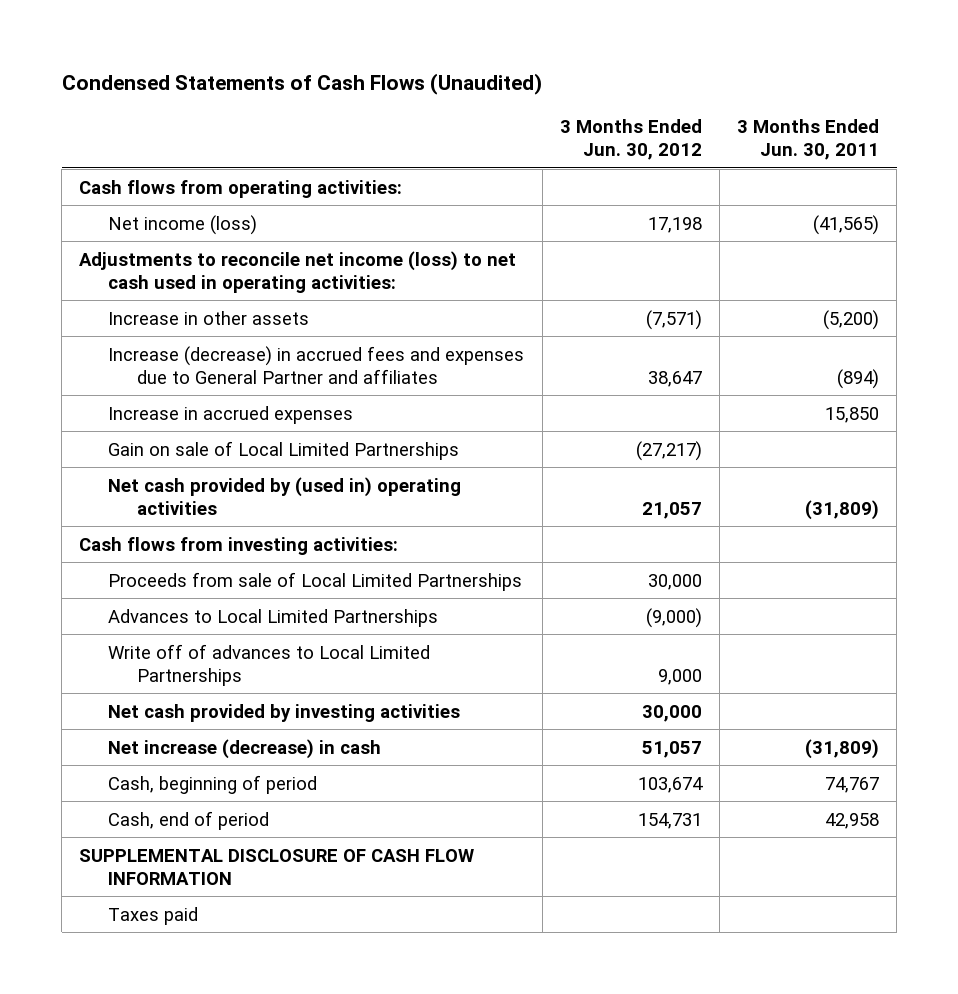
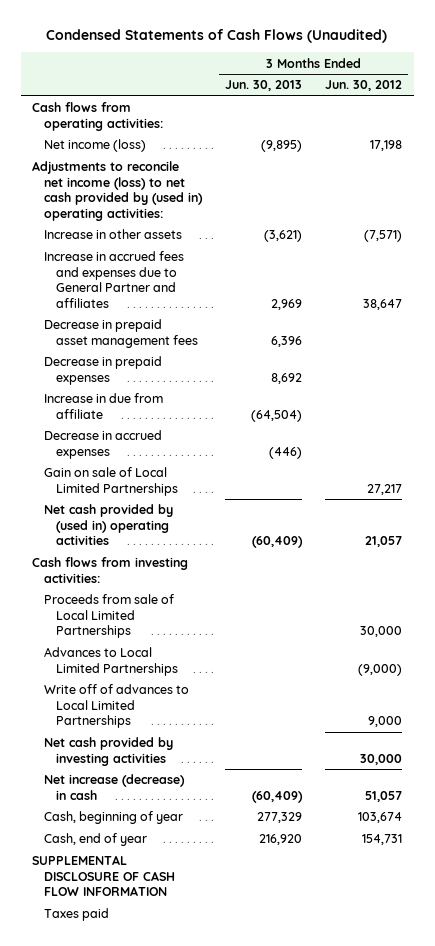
- | 3 Months Ended Jun. 30, 2012 | 3 Months Ended Jun. 30, 2011
+ | 3 Months Ended Jun. 30, 2013 | 3 Months Ended Jun. 30, 2012
- Adjustments to reconcile net income (loss) to net cash used in operating activities:
+ Adjustments to reconcile net income (loss) to net cash provided by (used in) operating activities:
- Increase (decrease) in accrued fees and expenses due to General Partner and affiliates | 38,647 | (894)
- Increase in accrued expenses | | 15,850
- Gain on sale of Local Limited Partnerships | (27,217) |
+ Increase in accrued fees and expenses due to General Partner and affiliates | 2,969 | 38,647
+ Decrease in prepaid asset management fees | 6,396 |
+ Decrease in prepaid expenses | 8,692 |
+ Increase in due from affiliate | (64,504) |
+ Decrease in accrued expenses | (446) |
+ Gain on sale of Local Limited Partnerships | | 27,217
- Cash, beginning of period | 103,674 | 74,767
- Cash, end of period | 154,731 | 42,958
+ Cash, beginning of year | 277,329 | 103,674
+ Cash, end of year | 216,920 | 154,731

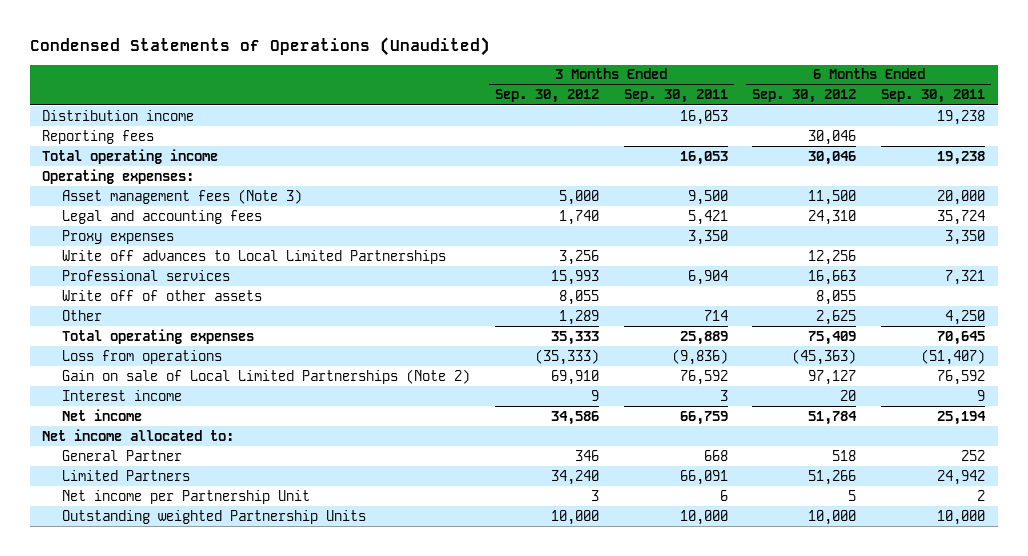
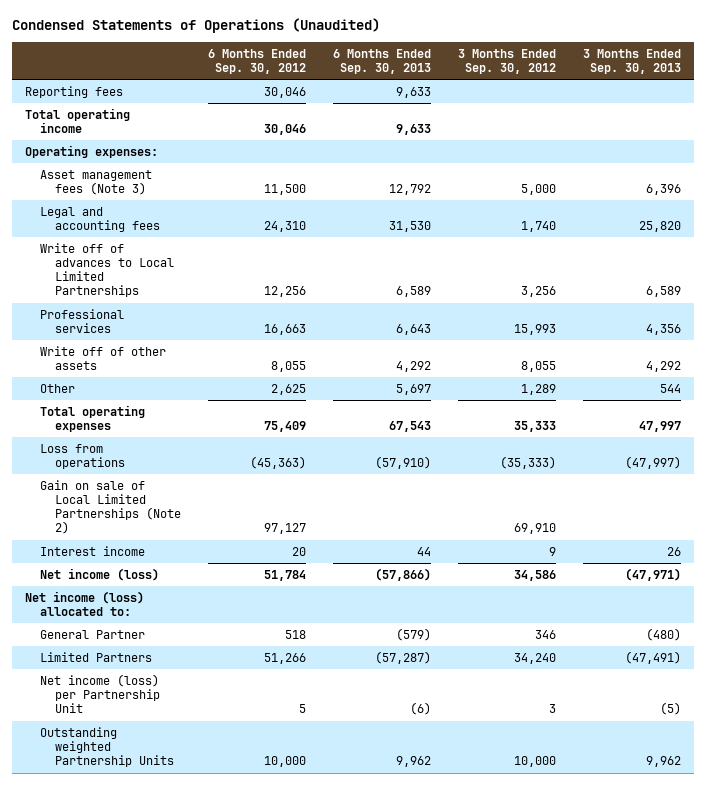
- | 3 Months Ended Sep. 30, 2012 | 3 Months Ended Sep. 30, 2011 | 6 Months Ended Sep. 30, 2012 | 6 Months Ended Sep. 30, 2011
+ | 6 Months Ended Sep. 30, 2012 | 6 Months Ended Sep. 30, 2013 | 3 Months Ended Sep. 30, 2012 | 3 Months Ended Sep. 30, 2013
- Distribution income | | 16,053 | | 19,238
- Proxy expenses | | 3,350 | | 3,350
- Write off advances to Local Limited Partnerships | 3,256 | | 12,256 |
+ Write off of advances to Local Limited Partnerships | 12,256 | 6,589 | 3,256 | 6,589
- Net income | 34,586 | 66,759 | 51,784 | 25,194
- Net income allocated to:
+ Net income (loss) | 51,784 | (57,866) | 34,586 | (47,971)
+ Net income (loss) allocated to:
- Net income per Partnership Unit | 3 | 6 | 5 | 2
+ Net income (loss) per Partnership Unit | 5 | (6) | 3 | (5)

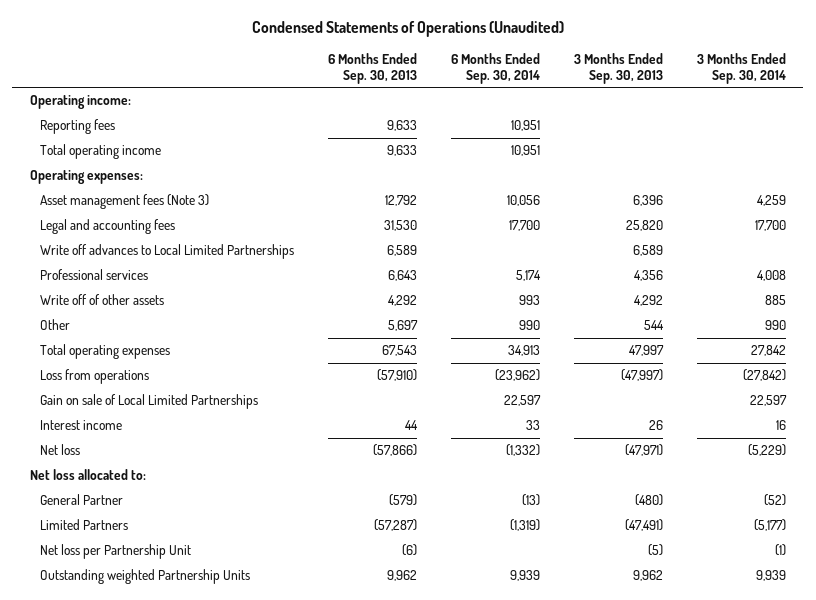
- | 6 Months Ended Sep. 30, 2012 | 6 Months Ended Sep. 30, 2013 | 3 Months Ended Sep. 30, 2012 | 3 Months Ended Sep. 30, 2013
+ | 6 Months Ended Sep. 30, 2013 | 6 Months Ended Sep. 30, 2014 | 3 Months Ended Sep. 30, 2013 | 3 Months Ended Sep. 30, 2014
+ Operating income:
- Write off of advances to Local Limited Partnerships | 12,256 | 6,589 | 3,256 | 6,589
+ Write off advances to Local Limited Partnerships | 6,589 | | 6,589 |
- Gain on sale of Local Limited Partnerships (Note 2) | 97,127 | | 69,910 |
+ Gain on sale of Local Limited Partnerships | | 22,597 | | 22,597
- Net income (loss) | 51,784 | (57,866) | 34,586 | (47,971)
- Net income (loss) allocated to:
+ Net loss | (57,866) | (1,332) | (47,971) | (5,229)
+ Net loss allocated to:
- Net income (loss) per Partnership Unit | 5 | (6) | 3 | (5)
+ Net loss per Partnership Unit | (6) | | (5) | (1)

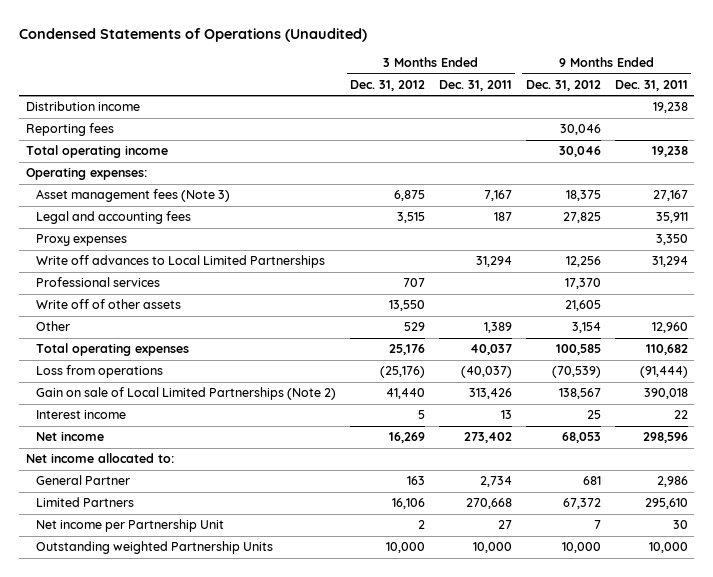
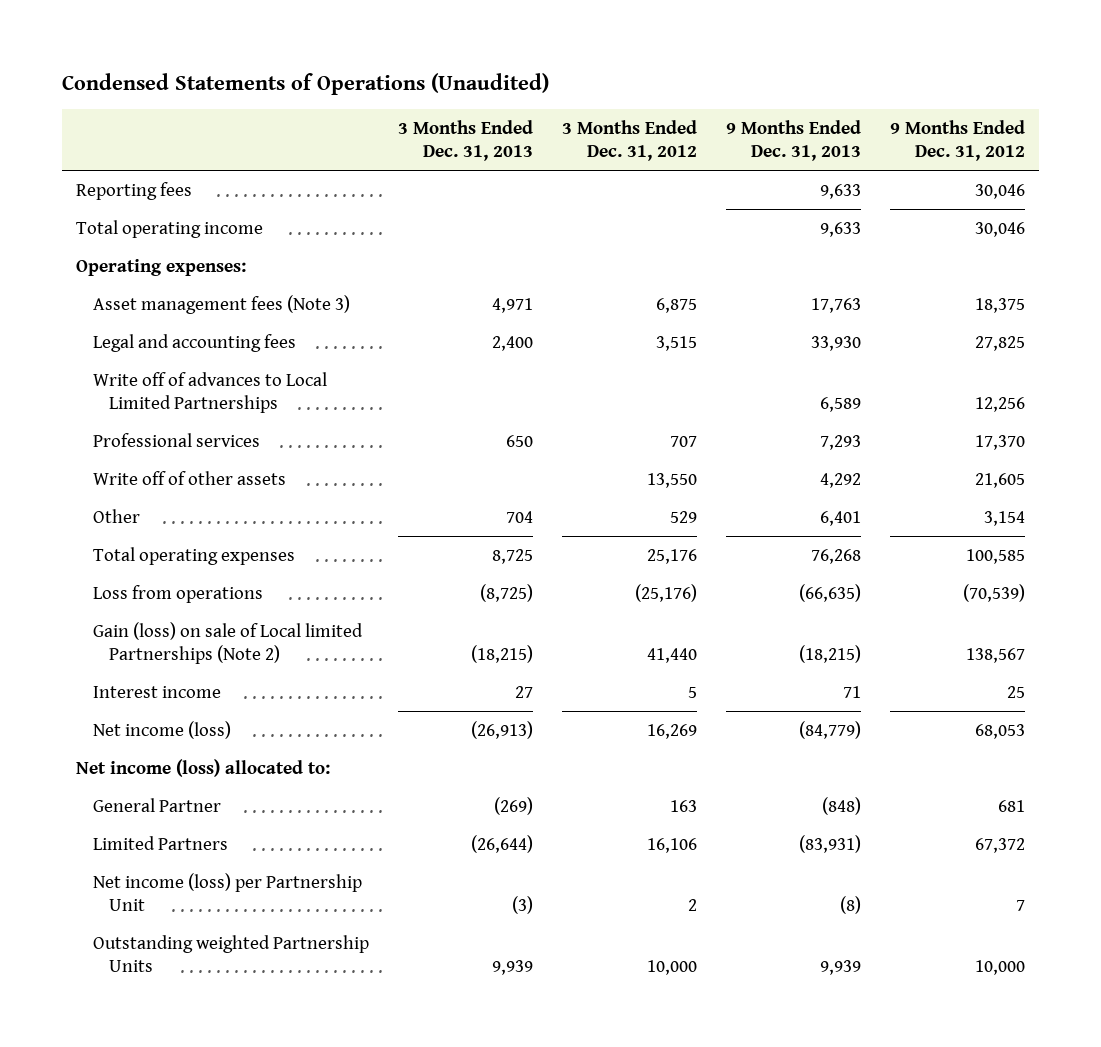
- | 3 Months Ended Dec. 31, 2012 | 3 Months Ended Dec. 31, 2011 | 9 Months Ended Dec. 31, 2012 | 9 Months Ended Dec. 31, 2011
+ | 3 Months Ended Dec. 31, 2013 | 3 Months Ended Dec. 31, 2012 | 9 Months Ended Dec. 31, 2013 | 9 Months Ended Dec. 31, 2012
- Distribution income | | | | 19,238
- Proxy expenses | | | | 3,350
- Write off advances to Local Limited Partnerships | | 31,294 | 12,256 | 31,294
+ Write off of advances to Local Limited Partnerships | | | 6,589 | 12,256
- Gain on sale of Local Limited Partnerships (Note 2) | 41,440 | 313,426 | 138,567 | 390,018
+ Gain (loss) on sale of Local limited Partnerships (Note 2) | (18,215) | 41,440 | (18,215) | 138,567
- Net income | 16,269 | 273,402 | 68,053 | 298,596
- Net income allocated to:
+ Net income (loss) | (26,913) | 16,269 | (84,779) | 68,053
+ Net income (loss) allocated to:
- Net income per Partnership Unit | 2 | 27 | 7 | 30
+ Net income (loss) per Partnership Unit | (3) | 2 | (8) | 7

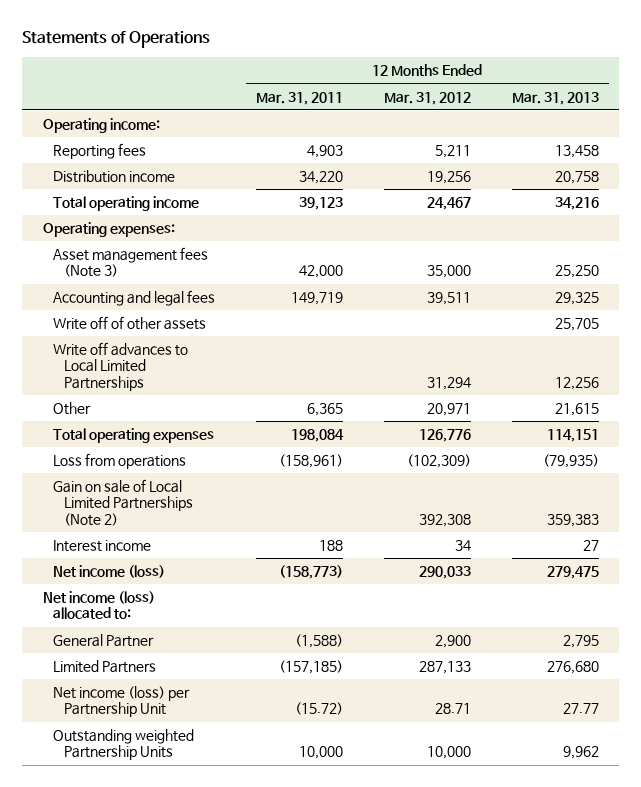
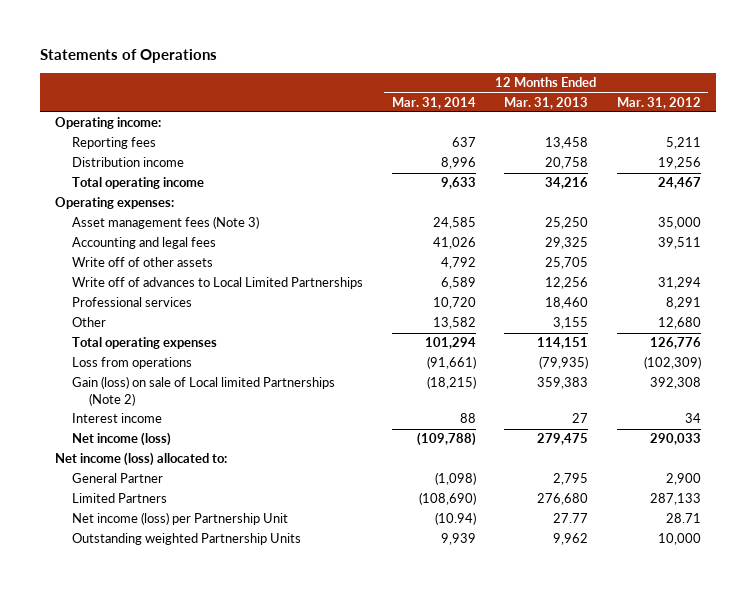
- | 12 Months Ended Mar. 31, 2011 | 12 Months Ended Mar. 31, 2012 | 12 Months Ended Mar. 31, 2013
+ | 12 Months Ended Mar. 31, 2014 | 12 Months Ended Mar. 31, 2013 | 12 Months Ended Mar. 31, 2012
- Write off advances to Local Limited Partnerships | | 31,294 | 12,256
- Other | 6,365 | 20,971 | 21,615
+ Write off of advances to Local Limited Partnerships | 6,589 | 12,256 | 31,294
+ Professional services | 10,720 | 18,460 | 8,291
+ Other | 13,582 | 3,155 | 12,680
- Gain on sale of Local Limited Partnerships (Note 2) | | 392,308 | 359,383
+ Gain (loss) on sale of Local limited Partnerships (Note 2) | (18,215) | 359,383 | 392,308

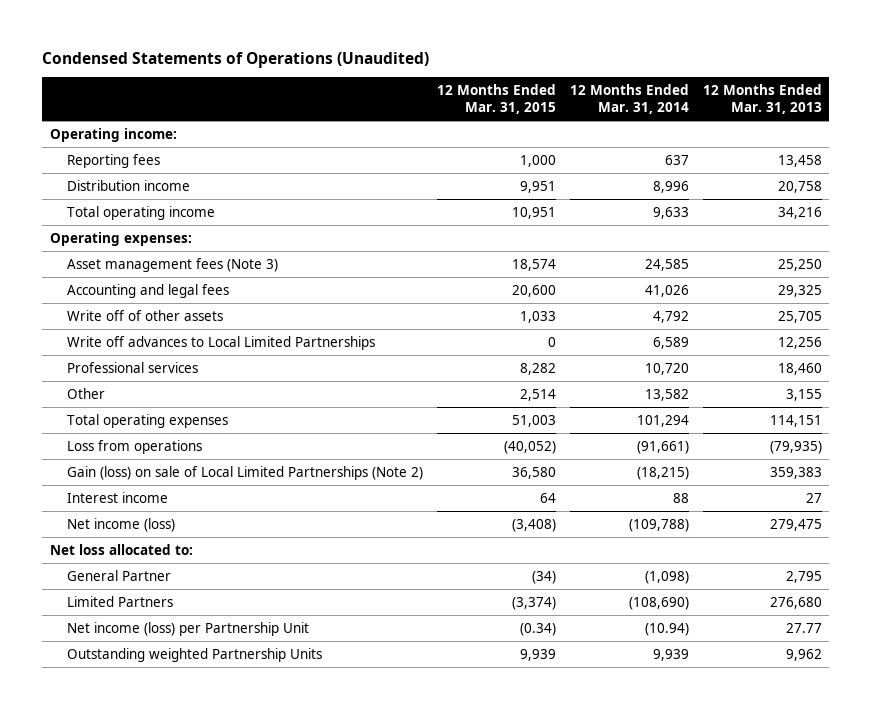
- Statements of Operations
+ Condensed Statements of Operations (Unaudited)
- | 12 Months Ended Mar. 31, 2014 | 12 Months Ended Mar. 31, 2013 | 12 Months Ended Mar. 31, 2012
+ | 12 Months Ended Mar. 31, 2015 | 12 Months Ended Mar. 31, 2014 | 12 Months Ended Mar. 31, 2013
- Write off of advances to Local Limited Partnerships | 6,589 | 12,256 | 31,294
+ Write off advances to Local Limited Partnerships | 0 | 6,589 | 12,256
- Gain (loss) on sale of Local limited Partnerships (Note 2) | (18,215) | 359,383 | 392,308
+ Gain (loss) on sale of Local Limited Partnerships (Note 2) | 36,580 | (18,215) | 359,383
- Net income (loss) allocated to:
+ Net loss allocated to:

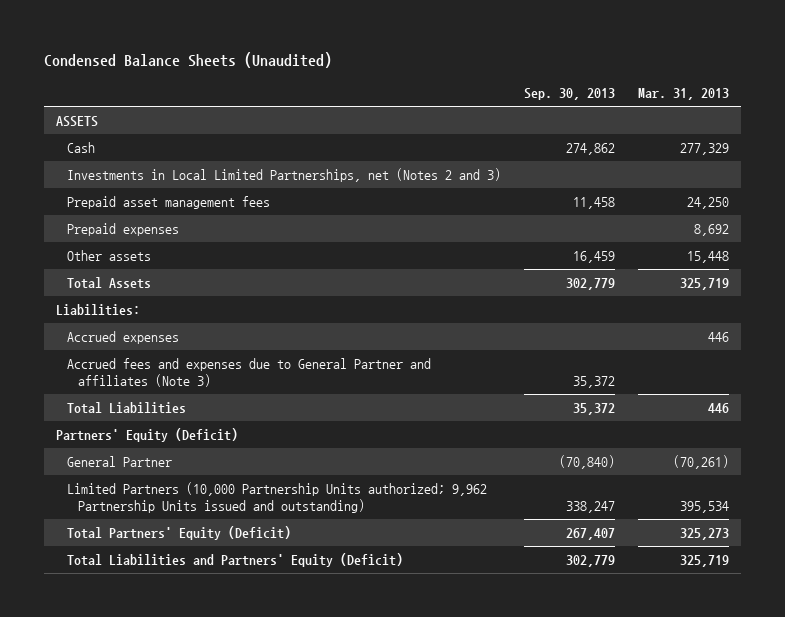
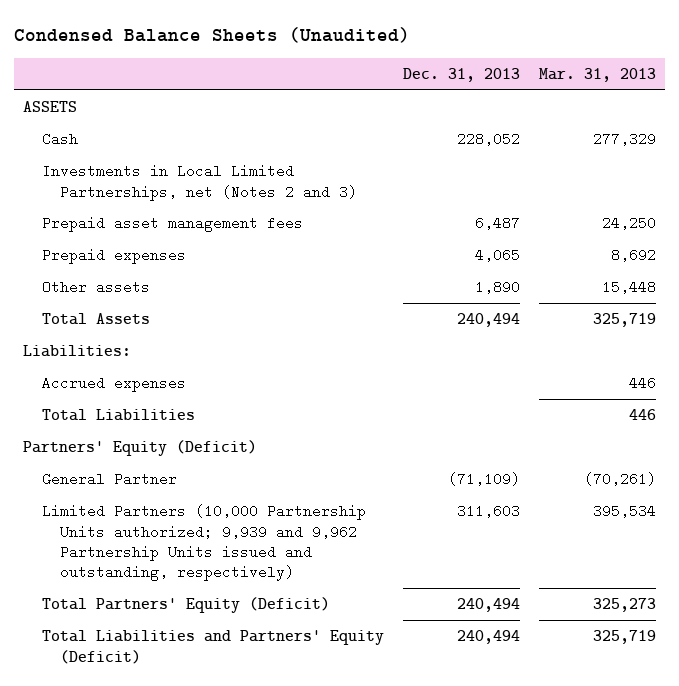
- | Sep. 30, 2013 | Mar. 31, 2013
+ | Dec. 31, 2013 | Mar. 31, 2013
- Accrued fees and expenses due to General Partner and affiliates (Note 3) | 35,372 |
- Limited Partners (10,000 Partnership Units authorized; 9,962 Partnership Units issued and outstanding) | 338,247 | 395,534
+ Limited Partners (10,000 Partnership Units authorized; 9,939 and 9,962 Partnership Units issued and outstanding, respectively) | 311,603 | 395,534

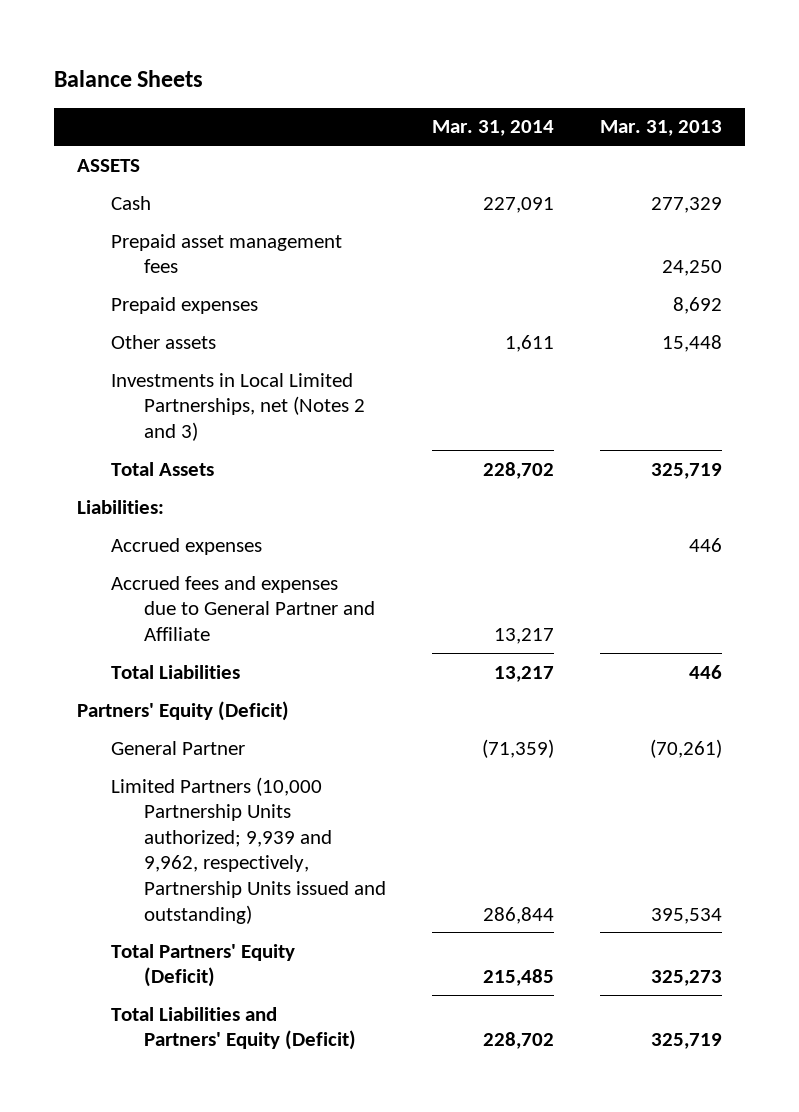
- Condensed Balance Sheets (Unaudited)
+ Balance Sheets
- | Dec. 31, 2013 | Mar. 31, 2013
+ | Mar. 31, 2014 | Mar. 31, 2013
moved down: Investments in Local Limited Partnerships, net (Notes 2 and 3)
+ Accrued fees and expenses due to General Partner and Affiliate | 13,217 |
- Limited Partners (10,000 Partnership Units authorized; 9,939 and 9,962 Partnership Units issued and outstanding, respectively) | 311,603 | 395,534
+ Limited Partners (10,000 Partnership Units authorized; 9,939 and 9,962, respectively, Partnership Units issued and outstanding) | 286,844 | 395,534

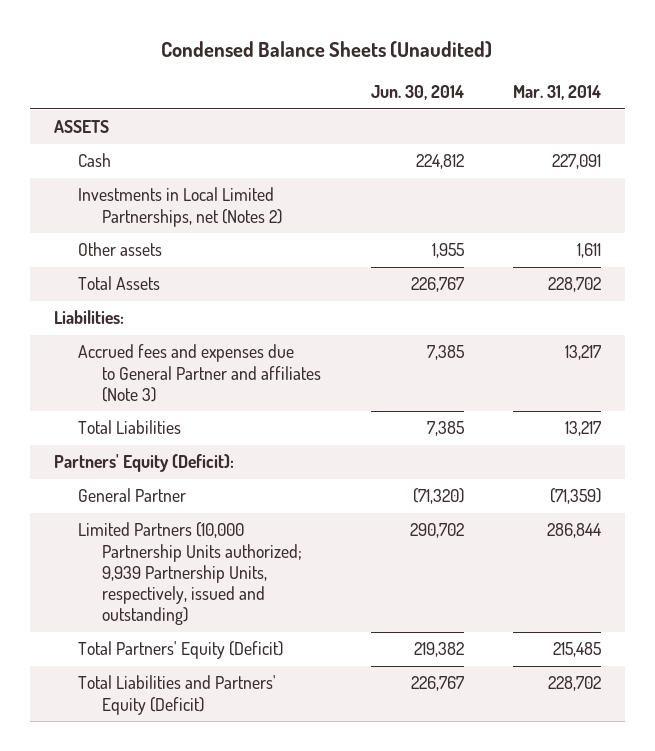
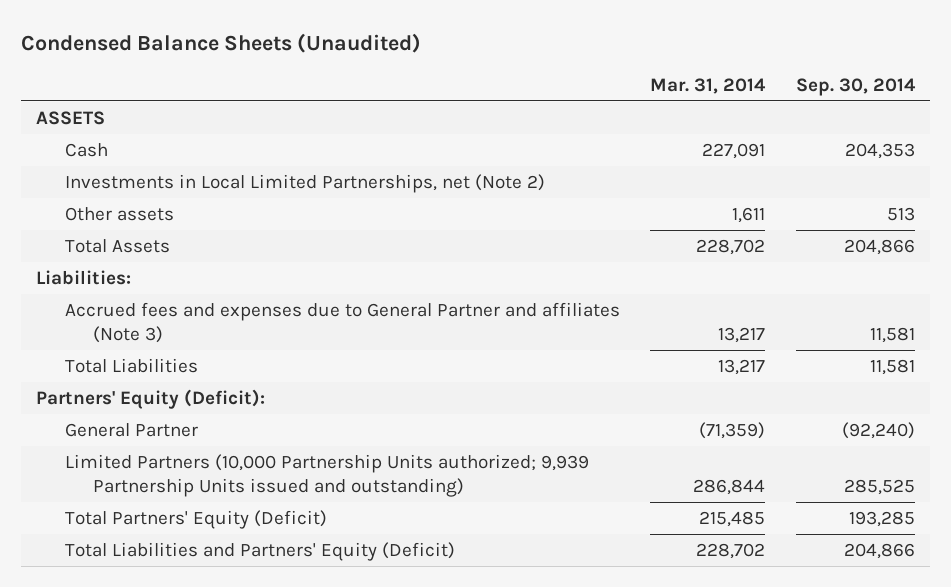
- | Jun. 30, 2014 | Mar. 31, 2014
+ | Mar. 31, 2014 | Sep. 30, 2014
- Investments in Local Limited Partnerships, net (Notes 2)
+ Investments in Local Limited Partnerships, net (Note 2)
- Limited Partners (10,000 Partnership Units authorized; 9,939 Partnership Units, respectively, issued and outstanding) | 290,702 | 286,844
+ Limited Partners (10,000 Partnership Units authorized; 9,939 Partnership Units issued and outstanding) | 286,844 | 285,525

